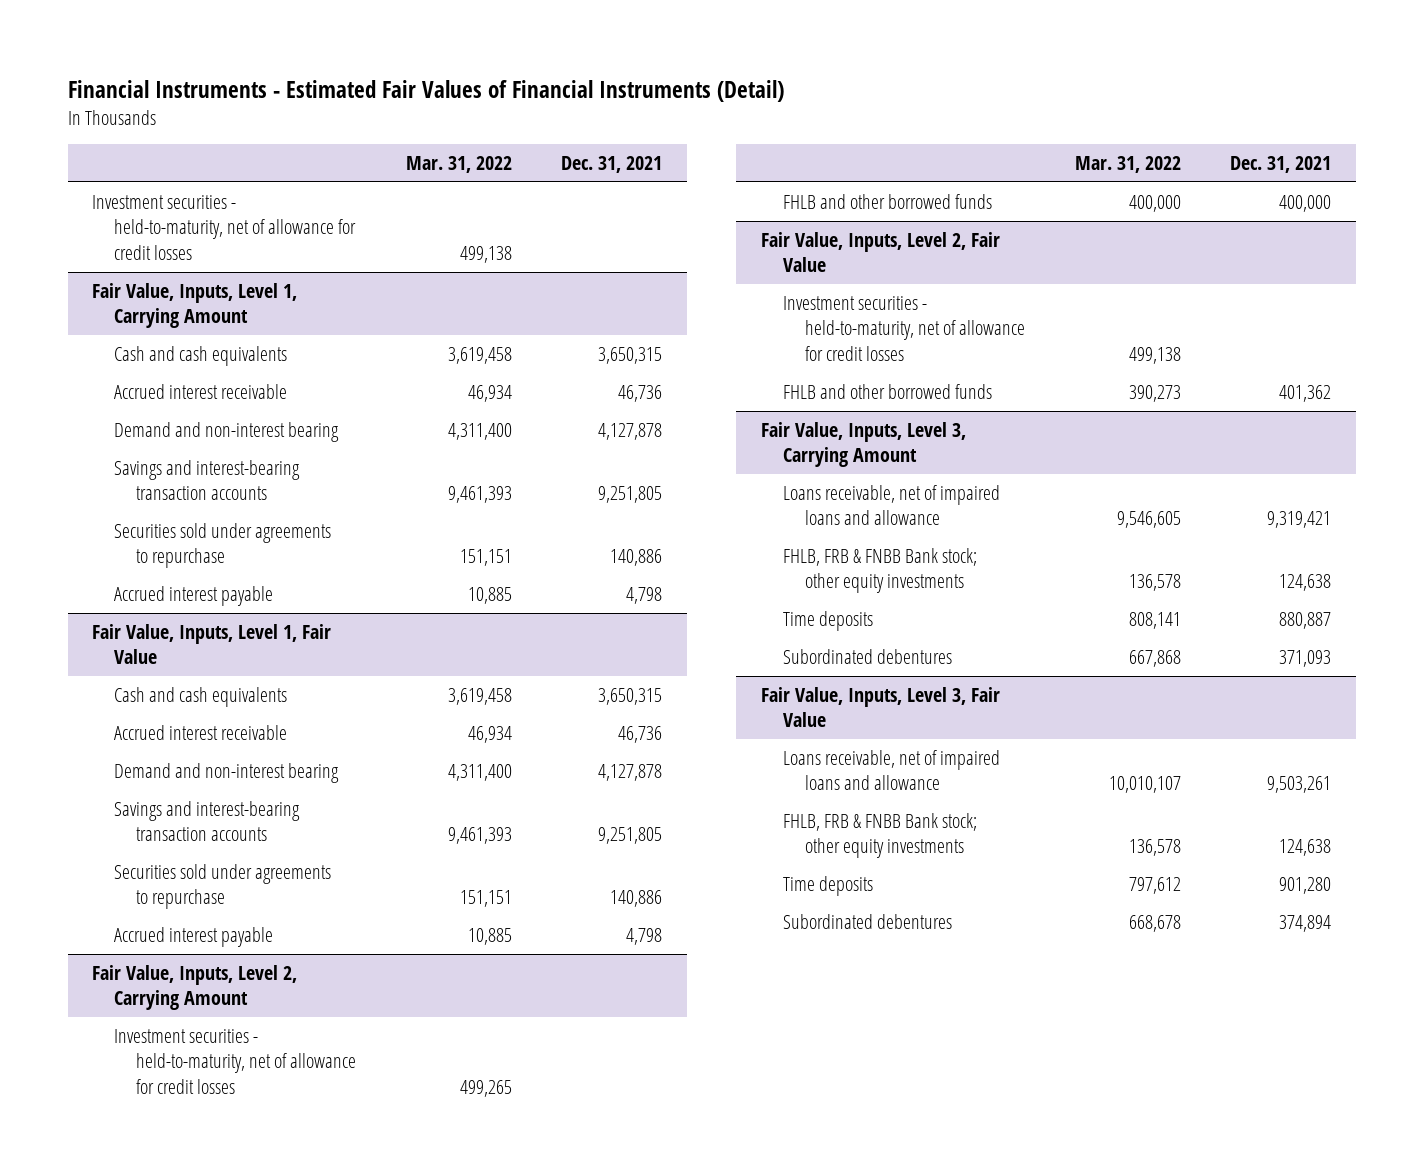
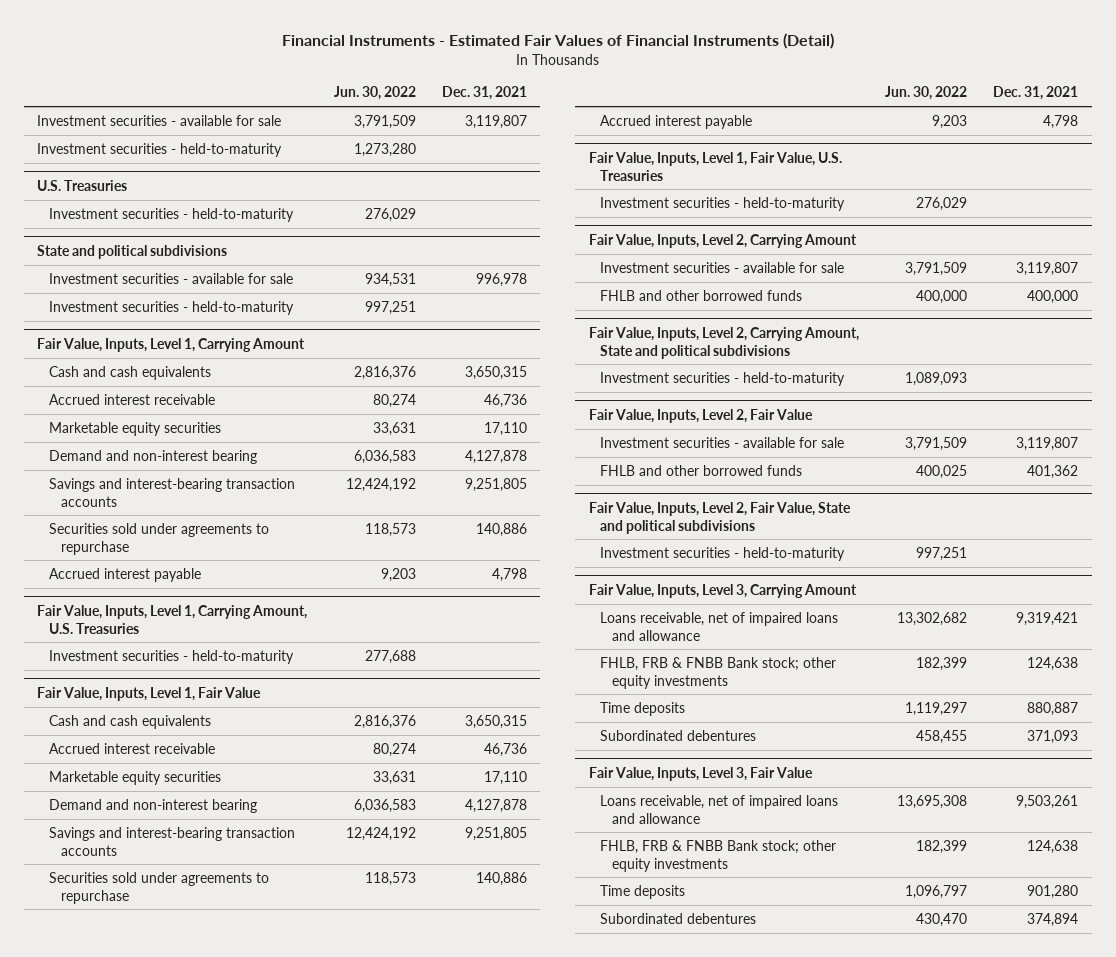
- | Mar. 31, 2022 | Dec. 31, 2021
+ | Jun. 30, 2022 | Dec. 31, 2021
- Investment securities - held-to-maturity, net of allowance for credit losses | 499,138 |
+ Investment securities - available for sale | 3,791,509 | 3,119,807
+ Investment securities - held-to-maturity | 1,273,280 |
+ U.S. Treasuries
+ Investment securities - held-to-maturity | 276,029 |
+ State and political subdivisions
+ Investment securities - available for sale | 934,531 | 996,978
+ Investment securities - held-to-maturity | 997,251 |
@ Fair Value, Inputs, Level 1, Carrying Amount
+ Marketable equity securities | 33,631 | 17,110
+ Fair Value, Inputs, Level 1, Carrying Amount, U.S. Treasuries
+ Investment securities - held-to-maturity | 277,688 |
@ Fair Value, Inputs, Level 1, Fair Value
+ Marketable equity securities | 33,631 | 17,110
+ Fair Value, Inputs, Level 1, Fair Value, U.S. Treasuries
+ Investment securities - held-to-maturity | 276,029 |
@ Fair Value, Inputs, Level 2, Carrying Amount
- Investment securities - held-to-maturity, net of allowance for credit losses | 499,265 |
+ Investment securities - available for sale | 3,791,509 | 3,119,807
+ Fair Value, Inputs, Level 2, Carrying Amount, State and political subdivisions
+ Investment securities - held-to-maturity | 1,089,093 |
@ Fair Value, Inputs, Level 2, Fair Value
- Investment securities - held-to-maturity, net of allowance for credit losses | 499,138 |
+ Investment securities - available for sale | 3,791,509 | 3,119,807
+ Fair Value, Inputs, Level 2, Fair Value, State and political subdivisions
+ Investment securities - held-to-maturity | 997,251 |

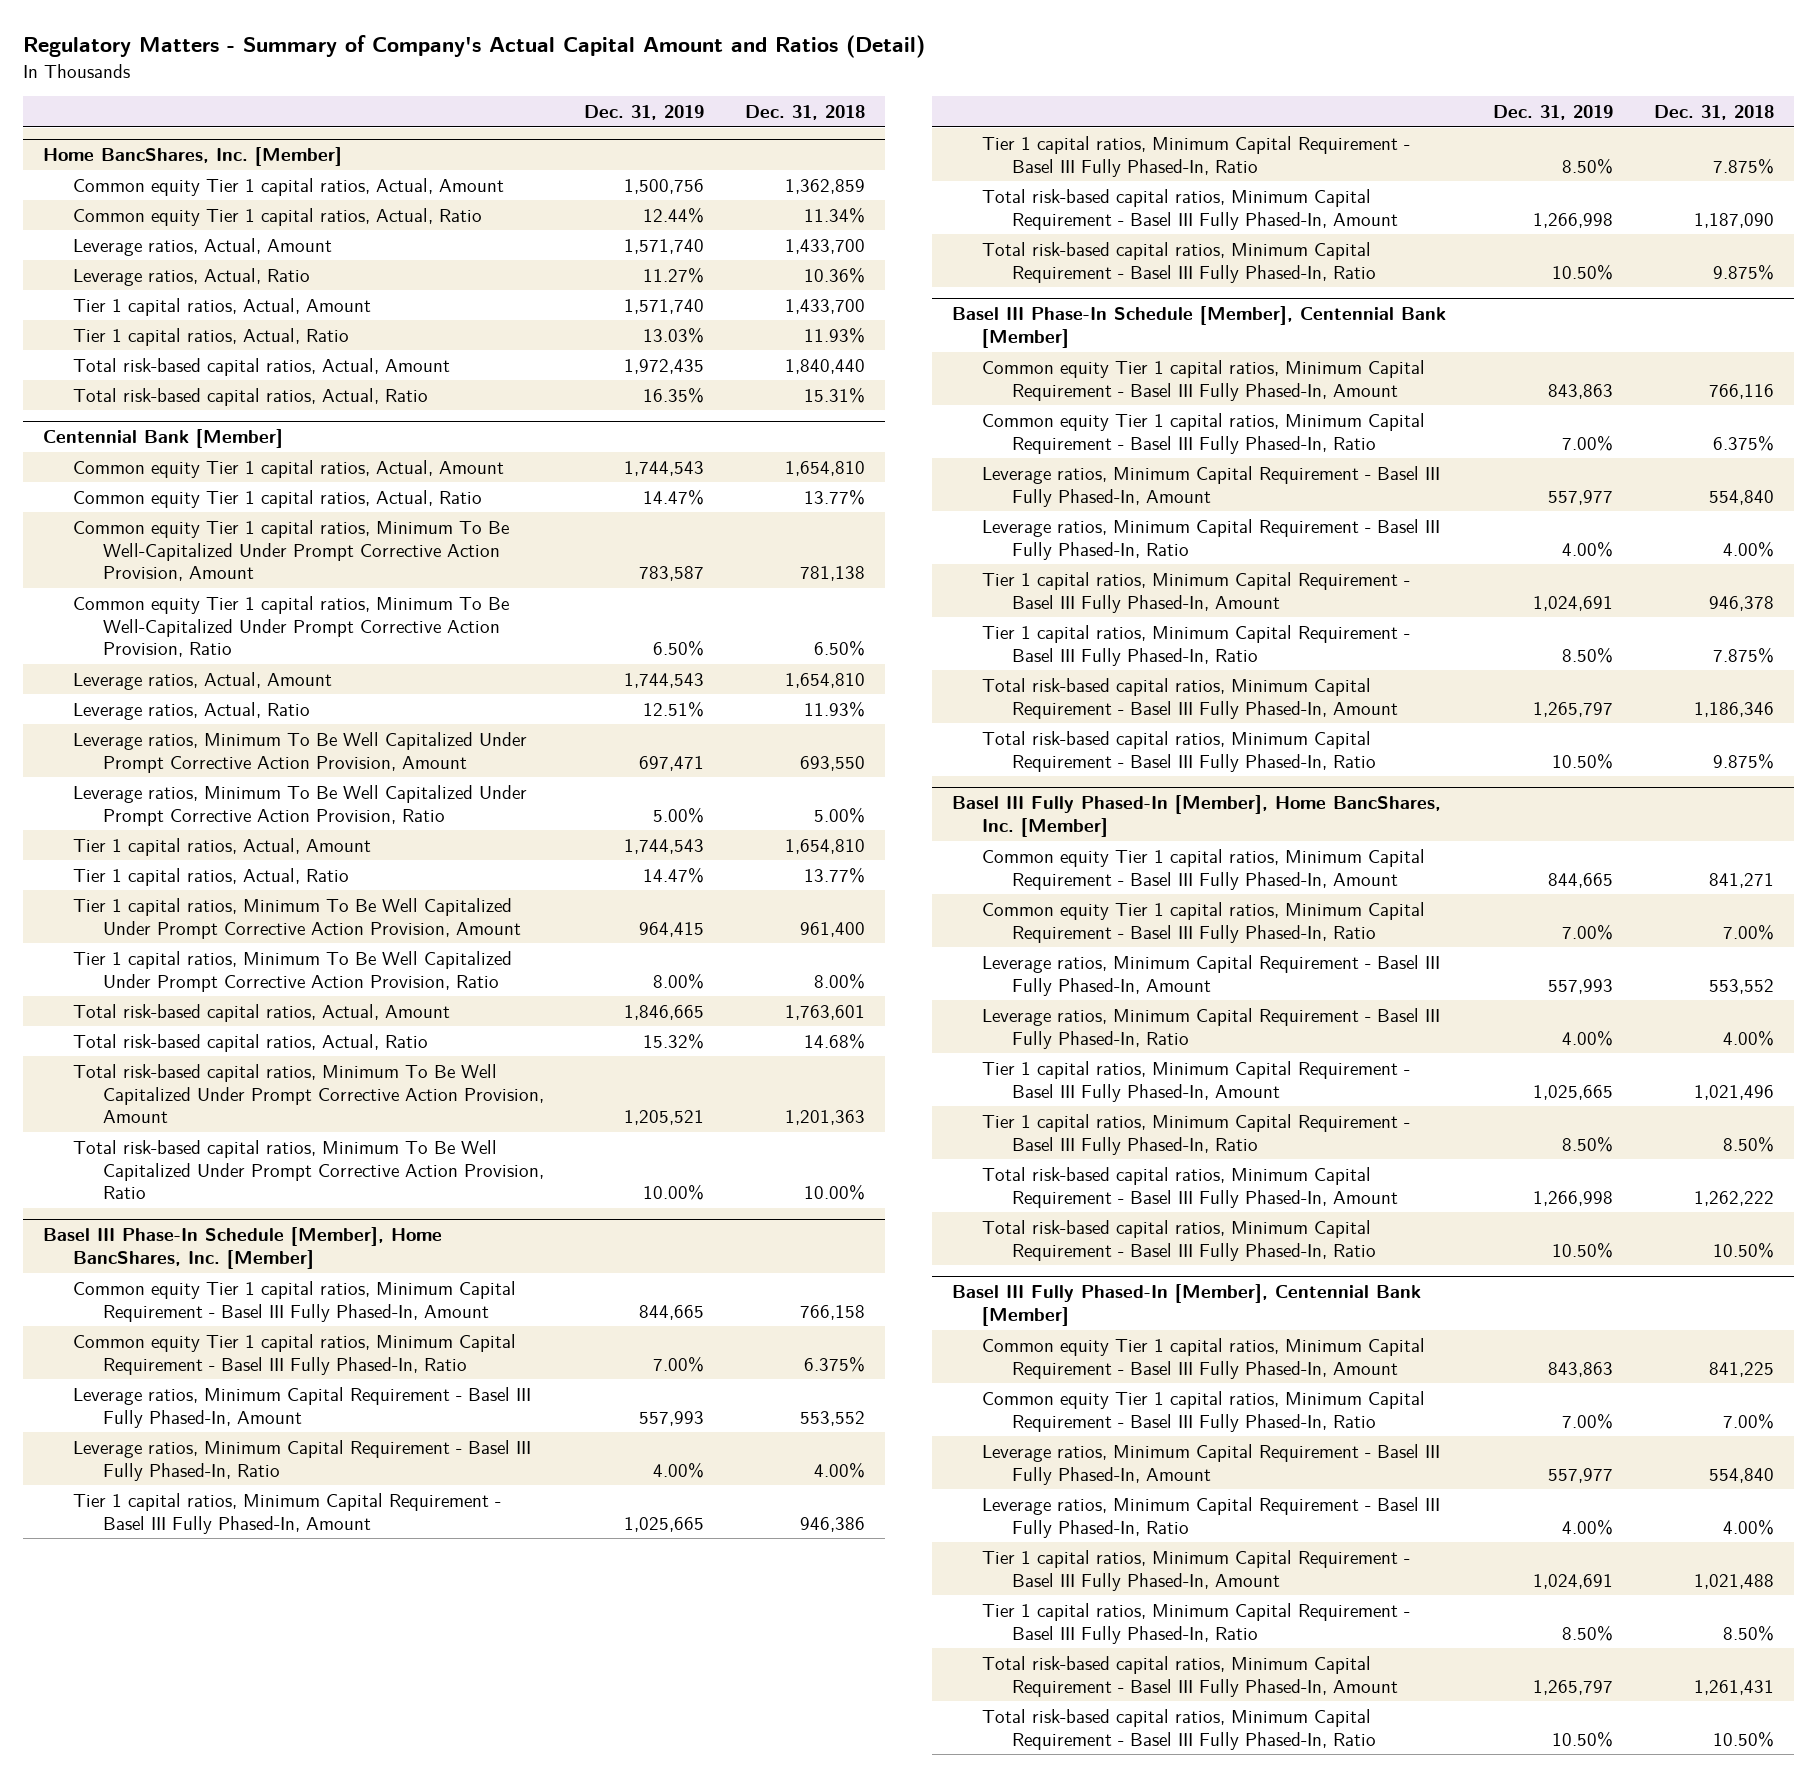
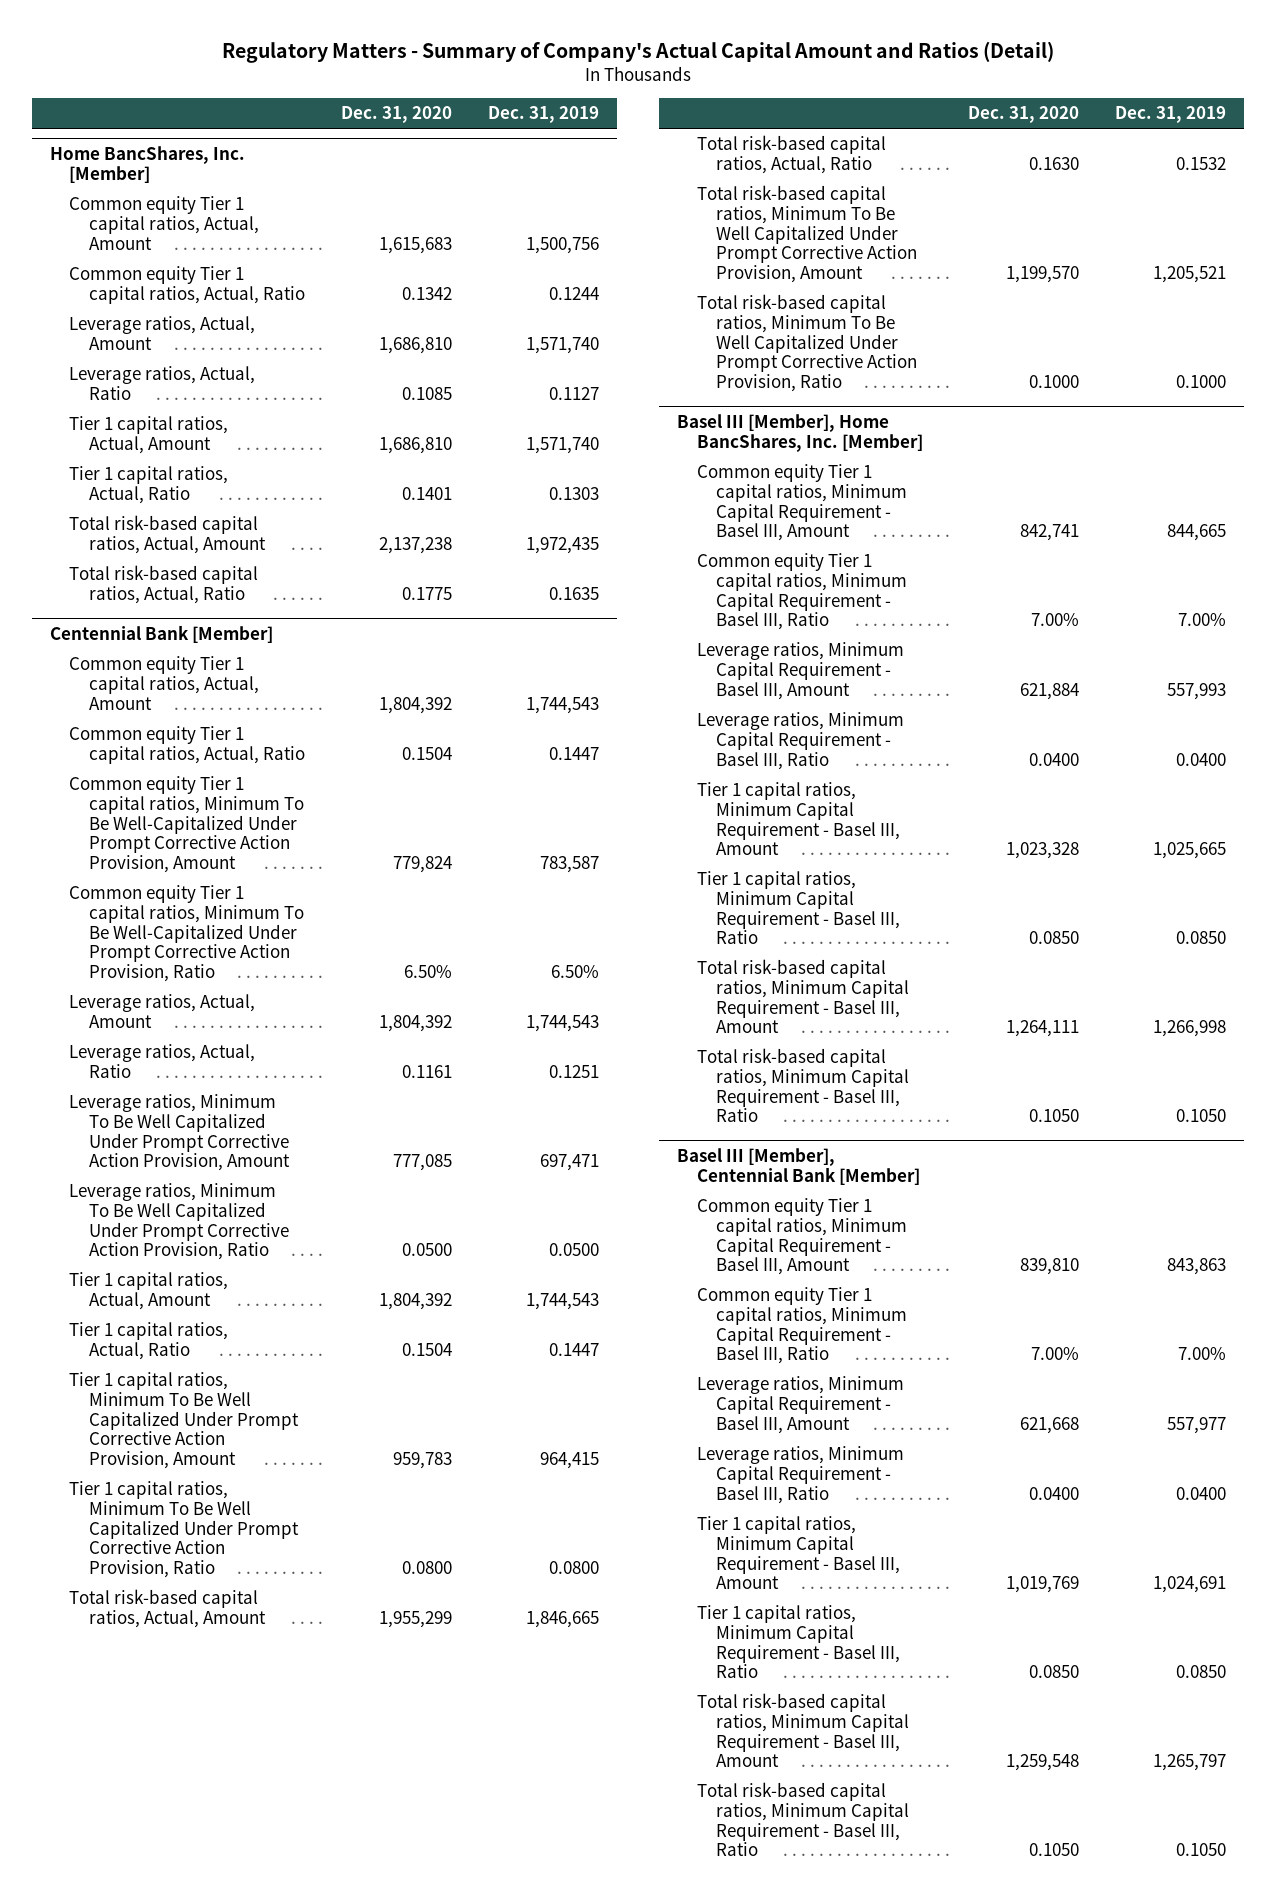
- | Dec. 31, 2019 | Dec. 31, 2018
+ | Dec. 31, 2020 | Dec. 31, 2019
@ Home BancShares, Inc. [Member]
- Common equity Tier 1 capital ratios, Actual, Ratio | 12.44% | 11.34%
+ Common equity Tier 1 capital ratios, Actual, Ratio | 0.1342 | 0.1244
- Leverage ratios, Actual, Ratio | 11.27% | 10.36%
+ Leverage ratios, Actual, Ratio | 0.1085 | 0.1127
- Tier 1 capital ratios, Actual, Ratio | 13.03% | 11.93%
+ Tier 1 capital ratios, Actual, Ratio | 0.1401 | 0.1303
- Total risk-based capital ratios, Actual, Ratio | 16.35% | 15.31%
+ Total risk-based capital ratios, Actual, Ratio | 0.1775 | 0.1635
@ Centennial Bank [Member]
- Common equity Tier 1 capital ratios, Actual, Ratio | 14.47% | 13.77%
+ Common equity Tier 1 capital ratios, Actual, Ratio | 0.1504 | 0.1447
- Leverage ratios, Actual, Ratio | 12.51% | 11.93%
+ Leverage ratios, Actual, Ratio | 0.1161 | 0.1251
- Leverage ratios, Minimum To Be Well Capitalized Under Prompt Corrective Action Provision, Ratio | 5.00% | 5.00%
+ Leverage ratios, Minimum To Be Well Capitalized Under Prompt Corrective Action Provision, Ratio | 0.0500 | 0.0500
- Tier 1 capital ratios, Actual, Ratio | 14.47% | 13.77%
+ Tier 1 capital ratios, Actual, Ratio | 0.1504 | 0.1447
- Tier 1 capital ratios, Minimum To Be Well Capitalized Under Prompt Corrective Action Provision, Ratio | 8.00% | 8.00%
+ Tier 1 capital ratios, Minimum To Be Well Capitalized Under Prompt Corrective Action Provision, Ratio | 0.0800 | 0.0800
- Total risk-based capital ratios, Actual, Ratio | 15.32% | 14.68%
+ Total risk-based capital ratios, Actual, Ratio | 0.1630 | 0.1532
- Total risk-based capital ratios, Minimum To Be Well Capitalized Under Prompt Corrective Action Provision, Ratio | 10.00% | 10.00%
- Basel III Phase-In Schedule [Member], Home BancShares, Inc. [Member]
- Common equity Tier 1 capital ratios, Minimum Capital Requirement - Basel III Fully Phased-In, Amount | 844,665 | 766,158
- Common equity Tier 1 capital ratios, Minimum Capital Requirement - Basel III Fully Phased-In, Ratio | 7.00% | 6.375%
- Leverage ratios, Minimum Capital Requirement - Basel III Fully Phased-In, Amount | 557,993 | 553,552
- Leverage ratios, Minimum Capital Requirement - Basel III Fully Phased-In, Ratio | 4.00% | 4.00%
- Tier 1 capital ratios, Minimum Capital Requirement - Basel III Fully Phased-In, Amount | 1,025,665 | 946,386
- Tier 1 capital ratios, Minimum Capital Requirement - Basel III Fully Phased-In, Ratio | 8.50% | 7.875%
- Total risk-based capital ratios, Minimum Capital Requirement - Basel III Fully Phased-In, Amount | 1,266,998 | 1,187,090
- Total risk-based capital ratios, Minimum Capital Requirement - Basel III Fully Phased-In, Ratio | 10.50% | 9.875%
- Basel III Phase-In Schedule [Member], Centennial Bank [Member]
- Common equity Tier 1 capital ratios, Minimum Capital Requirement - Basel III Fully Phased-In, Amount | 843,863 | 766,116
- Common equity Tier 1 capital ratios, Minimum Capital Requirement - Basel III Fully Phased-In, Ratio | 7.00% | 6.375%
- Leverage ratios, Minimum Capital Requirement - Basel III Fully Phased-In, Amount | 557,977 | 554,840
- Leverage ratios, Minimum Capital Requirement - Basel III Fully Phased-In, Ratio | 4.00% | 4.00%
- Tier 1 capital ratios, Minimum Capital Requirement - Basel III Fully Phased-In, Amount | 1,024,691 | 946,378
- Tier 1 capital ratios, Minimum Capital Requirement - Basel III Fully Phased-In, Ratio | 8.50% | 7.875%
- Total risk-based capital ratios, Minimum Capital Requirement - Basel III Fully Phased-In, Amount | 1,265,797 | 1,186,346
- Total risk-based capital ratios, Minimum Capital Requirement - Basel III Fully Phased-In, Ratio | 10.50% | 9.875%
- Basel III Fully Phased-In [Member], Home BancShares, Inc. [Member]
- Common equity Tier 1 capital ratios, Minimum Capital Requirement - Basel III Fully Phased-In, Amount | 844,665 | 841,271
- Common equity Tier 1 capital ratios, Minimum Capital Requirement - Basel III Fully Phased-In, Ratio | 7.00% | 7.00%
- Leverage ratios, Minimum Capital Requirement - Basel III Fully Phased-In, Amount | 557,993 | 553,552
- Leverage ratios, Minimum Capital Requirement - Basel III Fully Phased-In, Ratio | 4.00% | 4.00%
- Tier 1 capital ratios, Minimum Capital Requirement - Basel III Fully Phased-In, Amount | 1,025,665 | 1,021,496
- Tier 1 capital ratios, Minimum Capital Requirement - Basel III Fully Phased-In, Ratio | 8.50% | 8.50%
- Total risk-based capital ratios, Minimum Capital Requirement - Basel III Fully Phased-In, Amount | 1,266,998 | 1,262,222
- Total risk-based capital ratios, Minimum Capital Requirement - Basel III Fully Phased-In, Ratio | 10.50% | 10.50%
- Basel III Fully Phased-In [Member], Centennial Bank [Member]
- Common equity Tier 1 capital ratios, Minimum Capital Requirement - Basel III Fully Phased-In, Amount | 843,863 | 841,225
- Common equity Tier 1 capital ratios, Minimum Capital Requirement - Basel III Fully Phased-In, Ratio | 7.00% | 7.00%
- Leverage ratios, Minimum Capital Requirement - Basel III Fully Phased-In, Amount | 557,977 | 554,840
- Leverage ratios, Minimum Capital Requirement - Basel III Fully Phased-In, Ratio | 4.00% | 4.00%
- Tier 1 capital ratios, Minimum Capital Requirement - Basel III Fully Phased-In, Amount | 1,024,691 | 1,021,488
- Tier 1 capital ratios, Minimum Capital Requirement - Basel III Fully Phased-In, Ratio | 8.50% | 8.50%
- Total risk-based capital ratios, Minimum Capital Requirement - Basel III Fully Phased-In, Amount | 1,265,797 | 1,261,431
- Total risk-based capital ratios, Minimum Capital Requirement - Basel III Fully Phased-In, Ratio | 10.50% | 10.50%
@ Centennial Bank [Member]
+ Total risk-based capital ratios, Minimum To Be Well Capitalized Under Prompt Corrective Action Provision, Ratio | 0.1000 | 0.1000
+ Basel III [Member], Home BancShares, Inc. [Member]
+ Common equity Tier 1 capital ratios, Minimum Capital Requirement - Basel III, Amount | 842,741 | 844,665
+ Common equity Tier 1 capital ratios, Minimum Capital Requirement - Basel III, Ratio | 7.00% | 7.00%
+ Leverage ratios, Minimum Capital Requirement - Basel III, Amount | 621,884 | 557,993
+ Leverage ratios, Minimum Capital Requirement - Basel III, Ratio | 0.0400 | 0.0400
+ Tier 1 capital ratios, Minimum Capital Requirement - Basel III, Amount | 1,023,328 | 1,025,665
+ Tier 1 capital ratios, Minimum Capital Requirement - Basel III, Ratio | 0.0850 | 0.0850
+ Total risk-based capital ratios, Minimum Capital Requirement - Basel III, Amount | 1,264,111 | 1,266,998
+ Total risk-based capital ratios, Minimum Capital Requirement - Basel III, Ratio | 0.1050 | 0.1050
+ Basel III [Member], Centennial Bank [Member]
+ Common equity Tier 1 capital ratios, Minimum Capital Requirement - Basel III, Amount | 839,810 | 843,863
+ Common equity Tier 1 capital ratios, Minimum Capital Requirement - Basel III, Ratio | 7.00% | 7.00%
+ Leverage ratios, Minimum Capital Requirement - Basel III, Amount | 621,668 | 557,977
+ Leverage ratios, Minimum Capital Requirement - Basel III, Ratio | 0.0400 | 0.0400
+ Tier 1 capital ratios, Minimum Capital Requirement - Basel III, Amount | 1,019,769 | 1,024,691
+ Tier 1 capital ratios, Minimum Capital Requirement - Basel III, Ratio | 0.0850 | 0.0850
+ Total risk-based capital ratios, Minimum Capital Requirement - Basel III, Amount | 1,259,548 | 1,265,797
+ Total risk-based capital ratios, Minimum Capital Requirement - Basel III, Ratio | 0.1050 | 0.1050

